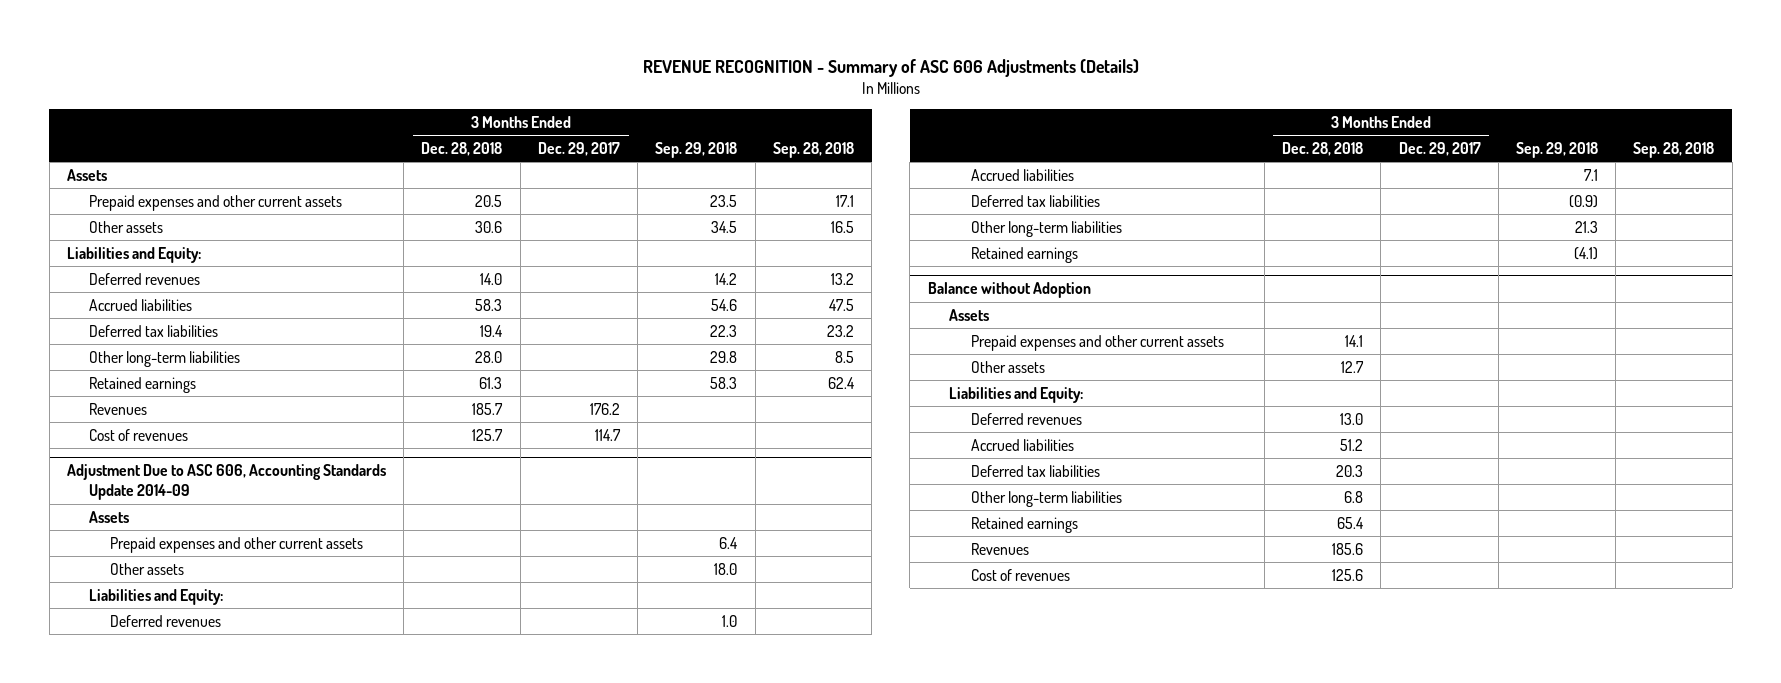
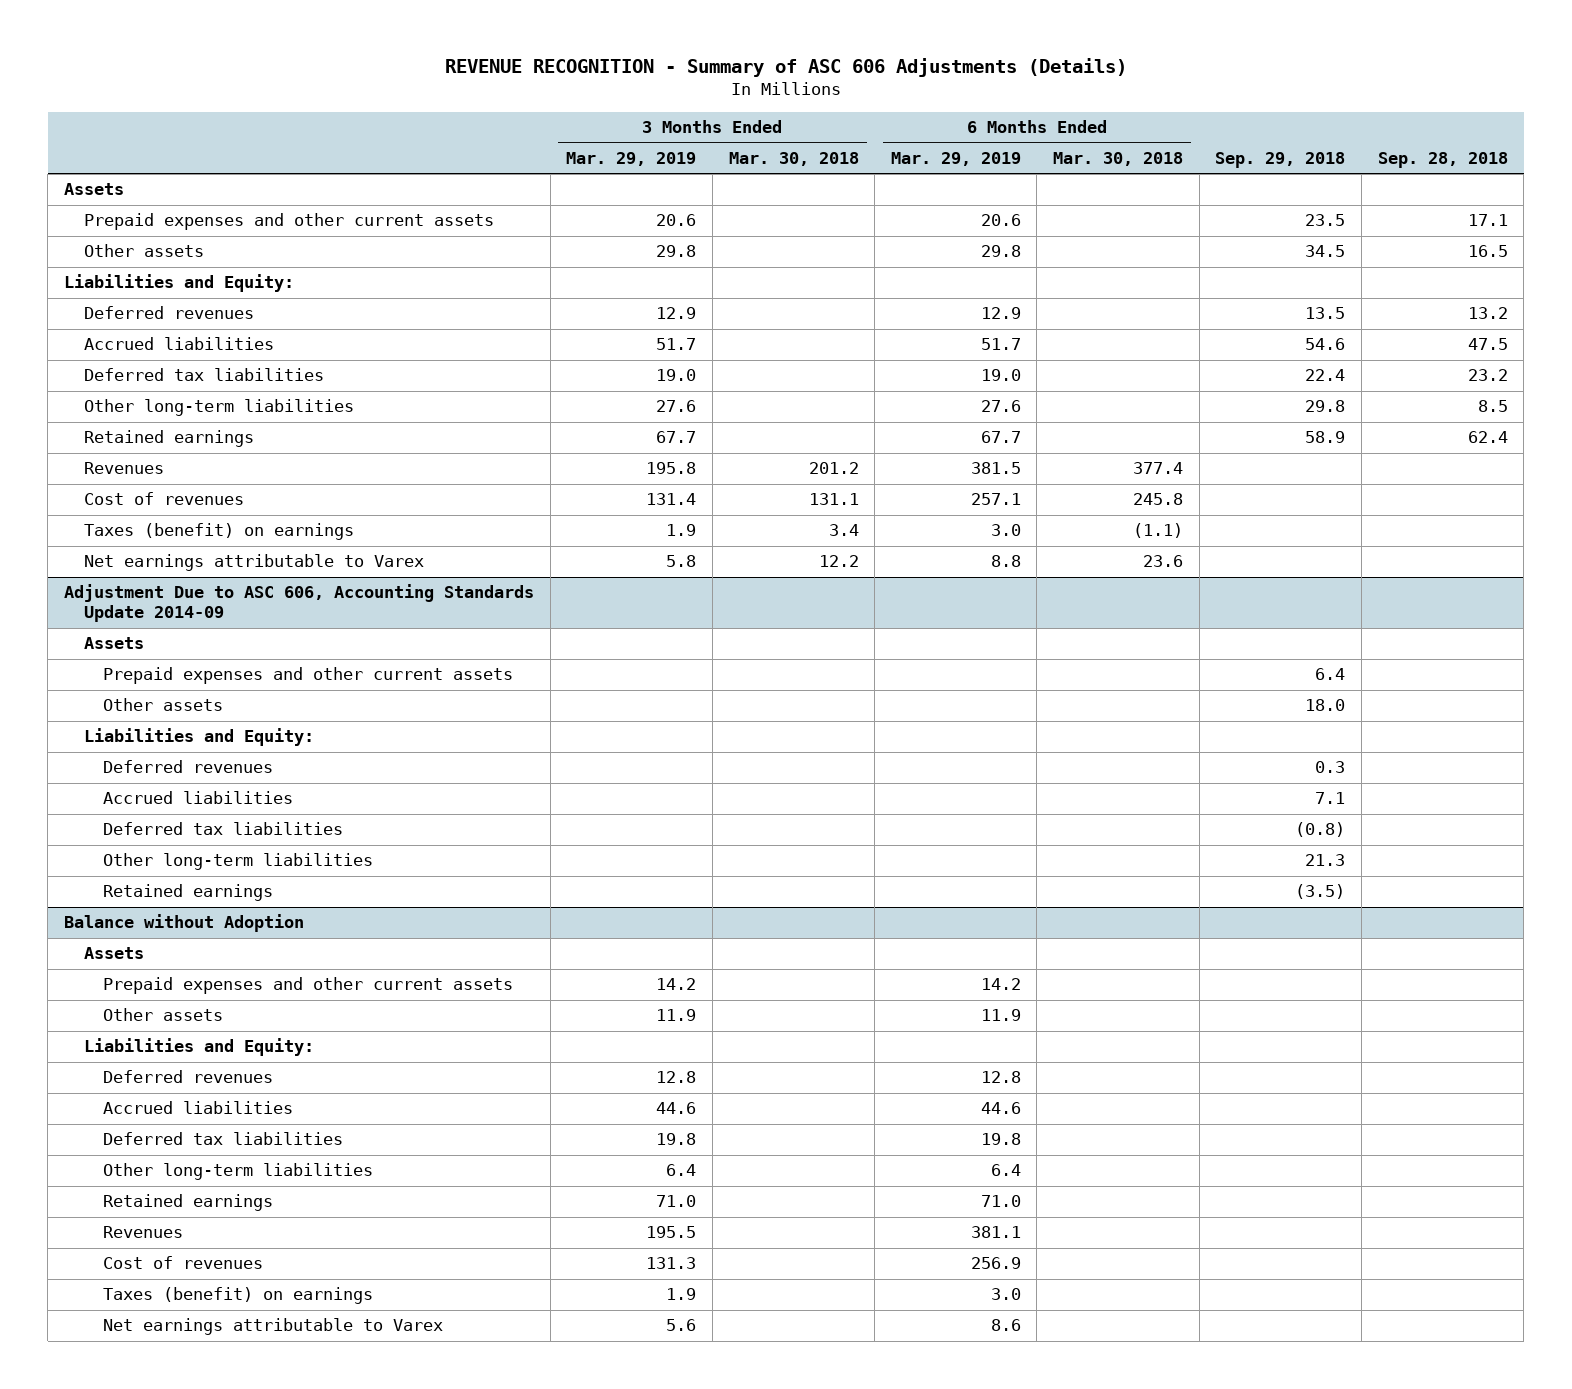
- | 3 Months Ended Dec. 28, 2018 | 3 Months Ended Dec. 29, 2017 | Sep. 29, 2018 | Sep. 28, 2018
+ | 3 Months Ended Mar. 29, 2019 | 3 Months Ended Mar. 30, 2018 | 6 Months Ended Mar. 29, 2019 | 6 Months Ended Mar. 30, 2018 | Sep. 29, 2018 | Sep. 28, 2018
- Deferred revenues | 14.0 | | 14.2 | 13.2
+ Deferred revenues | 12.9 | | 12.9 | | 13.5 | 13.2
- Deferred tax liabilities | 19.4 | | 22.3 | 23.2
+ Deferred tax liabilities | 19.0 | | 19.0 | | 22.4 | 23.2
- Retained earnings | 61.3 | | 58.3 | 62.4
+ Retained earnings | 67.7 | | 67.7 | | 58.9 | 62.4
+ Taxes (benefit) on earnings | 1.9 | 3.4 | 3.0 | (1.1) | |
+ Net earnings attributable to Varex | 5.8 | 12.2 | 8.8 | 23.6 | |
@ Adjustment Due to ASC 606, Accounting Standards Update 2014-09
- Deferred revenues | | | 1.0 |
+ Deferred revenues | | | | | 0.3 |
- Deferred tax liabilities | | | (0.9) |
+ Deferred tax liabilities | | | | | (0.8) |
- Retained earnings | | | (4.1) |
+ Retained earnings | | | | | (3.5) |
@ Balance without Adoption
+ Taxes (benefit) on earnings | 1.9 | | 3.0 | | |
+ Net earnings attributable to Varex | 5.6 | | 8.6 | | |

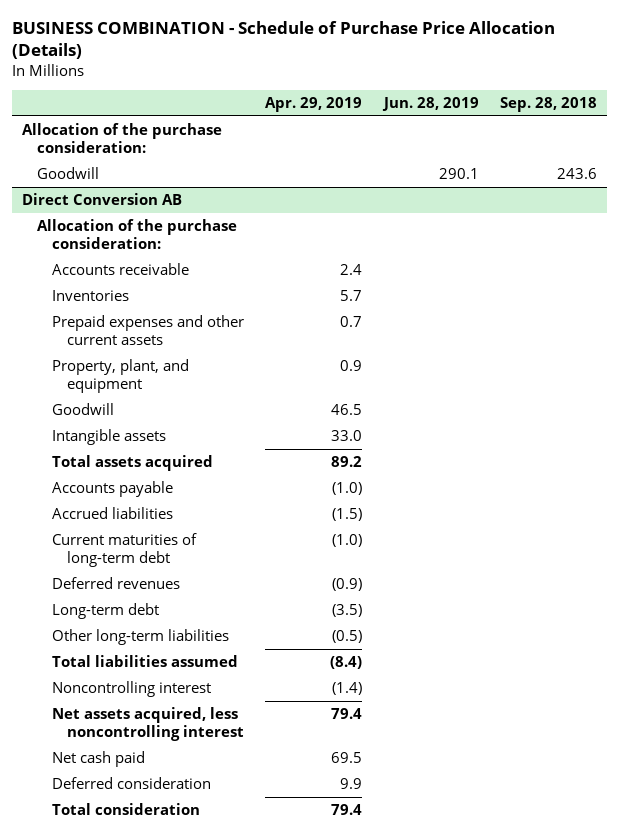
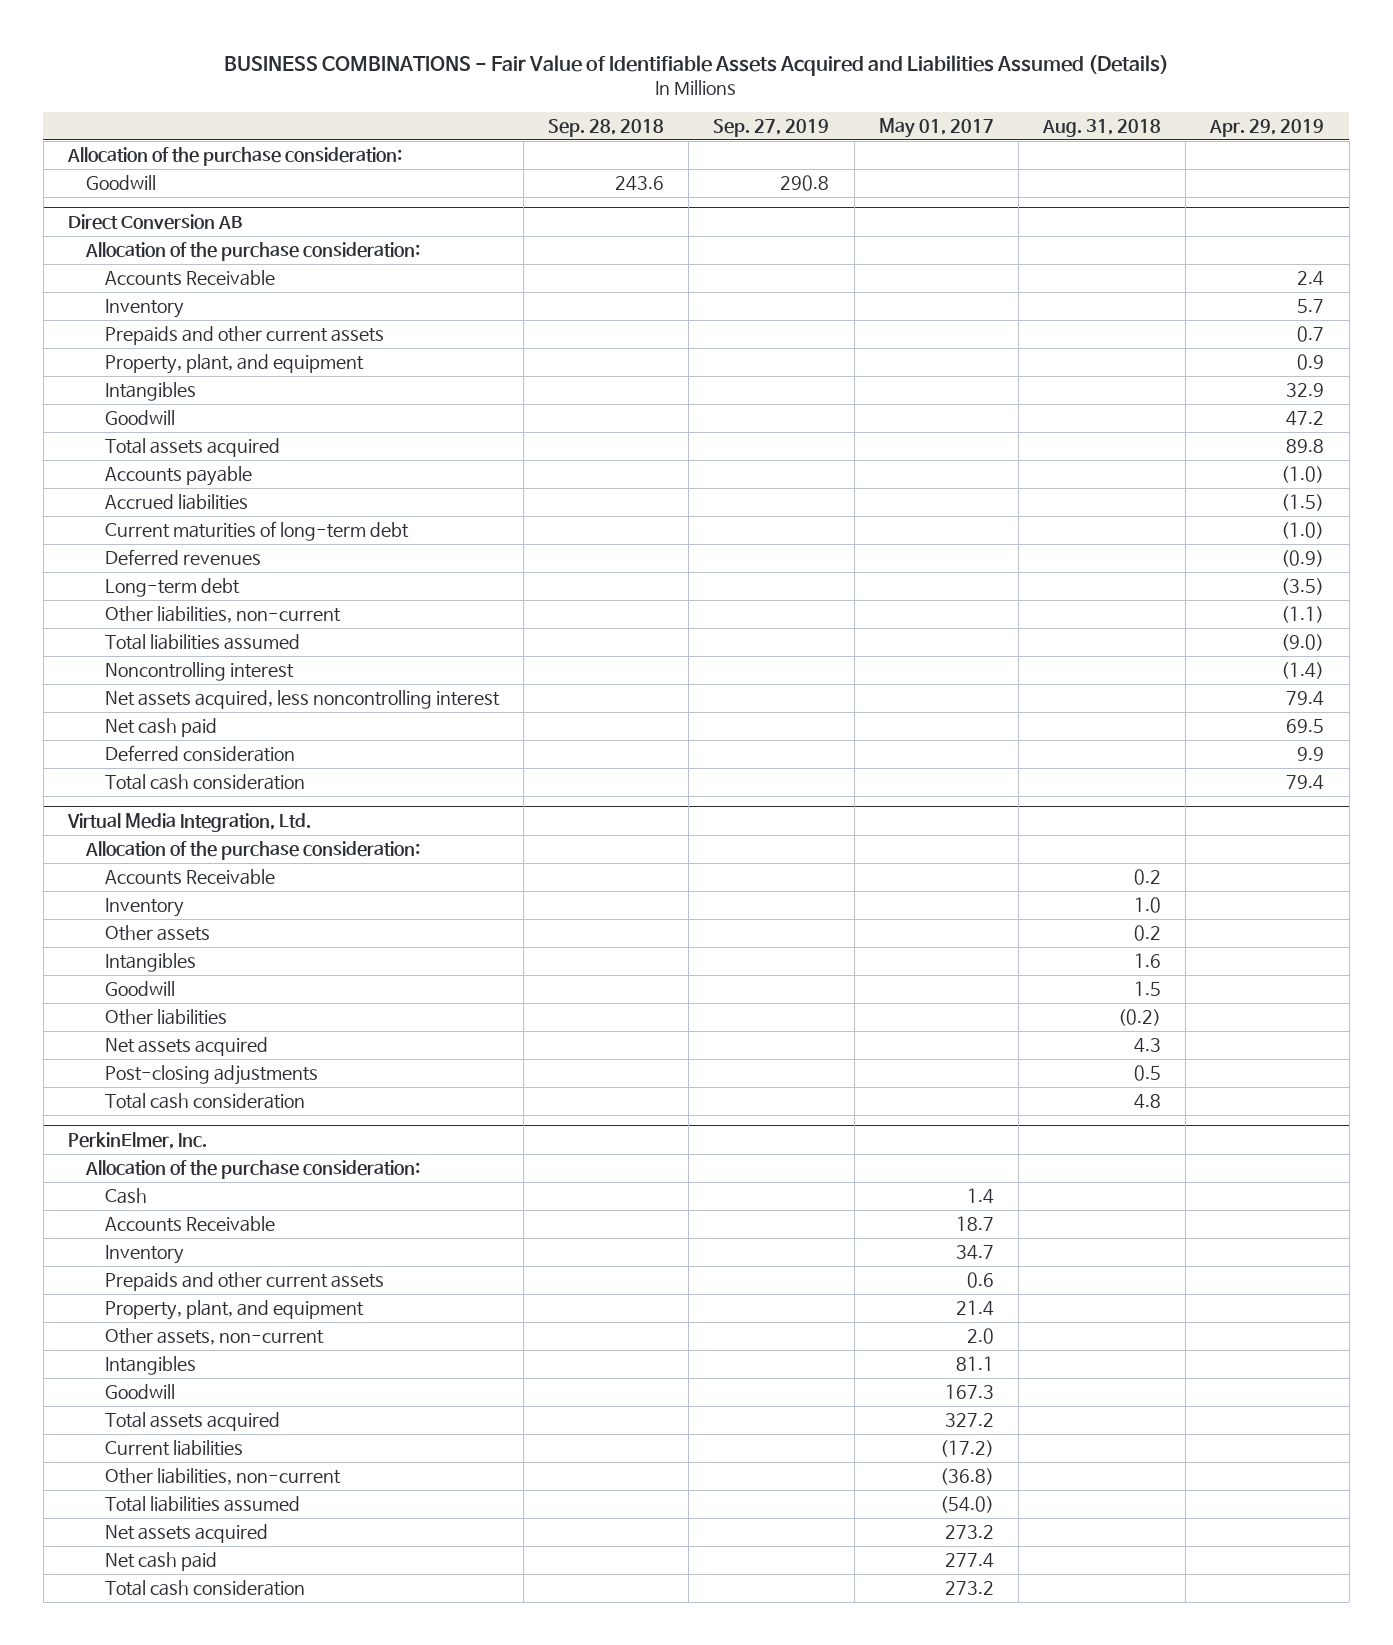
- BUSINESS COMBINATION - Schedule of Purchase Price Allocation (Details)
+ BUSINESS COMBINATIONS - Fair Value of Identifiable Assets Acquired and Liabilities Assumed (Details)
- | Apr. 29, 2019 | Jun. 28, 2019 | Sep. 28, 2018
+ | Sep. 28, 2018 | Sep. 27, 2019 | May 01, 2017 | Aug. 31, 2018 | Apr. 29, 2019
@ Direct Conversion AB
- Accounts receivable | 2.4 | |
- Inventories | 5.7 | |
- Prepaid expenses and other current assets | 0.7 | |
+ Accounts Receivable | | | | | 2.4
+ Inventory | | | | | 5.7
+ Prepaids and other current assets | | | | | 0.7
- Goodwill | 46.5 | |
- Intangible assets | 33.0 | |
- Total assets acquired | 89.2 | |
+ Intangibles | | | | | 32.9
+ Goodwill | | | | | 47.2
+ Total assets acquired | | | | | 89.8
- Other long-term liabilities | (0.5) | |
- Total liabilities assumed | (8.4) | |
+ Other liabilities, non-current | | | | | (1.1)
+ Total liabilities assumed | | | | | (9.0)
- Total consideration | 79.4 | |
+ Total cash consideration | | | | | 79.4
+ Virtual Media Integration, Ltd.
+ Allocation of the purchase consideration:
+ Accounts Receivable | | | | 0.2 |
+ Inventory | | | | 1.0 |
+ Other assets | | | | 0.2 |
+ Intangibles | | | | 1.6 |
+ Goodwill | | | | 1.5 |
+ Other liabilities | | | | (0.2) |
+ Net assets acquired | | | | 4.3 |
+ Post-closing adjustments | | | | 0.5 |
+ Total cash consideration | | | | 4.8 |
+ PerkinElmer, Inc.
+ Allocation of the purchase consideration:
+ Cash | | | 1.4 | |
+ Accounts Receivable | | | 18.7 | |
+ Inventory | | | 34.7 | |
+ Prepaids and other current assets | | | 0.6 | |
+ Property, plant, and equipment | | | 21.4 | |
+ Other assets, non-current | | | 2.0 | |
+ Intangibles | | | 81.1 | |
+ Goodwill | | | 167.3 | |
+ Total assets acquired | | | 327.2 | |
+ Current liabilities | | | (17.2) | |
+ Other liabilities, non-current | | | (36.8) | |
+ Total liabilities assumed | | | (54.0) | |
+ Net assets acquired | | | 273.2 | |
+ Net cash paid | | | 277.4 | |
+ Total cash consideration | | | 273.2 | |

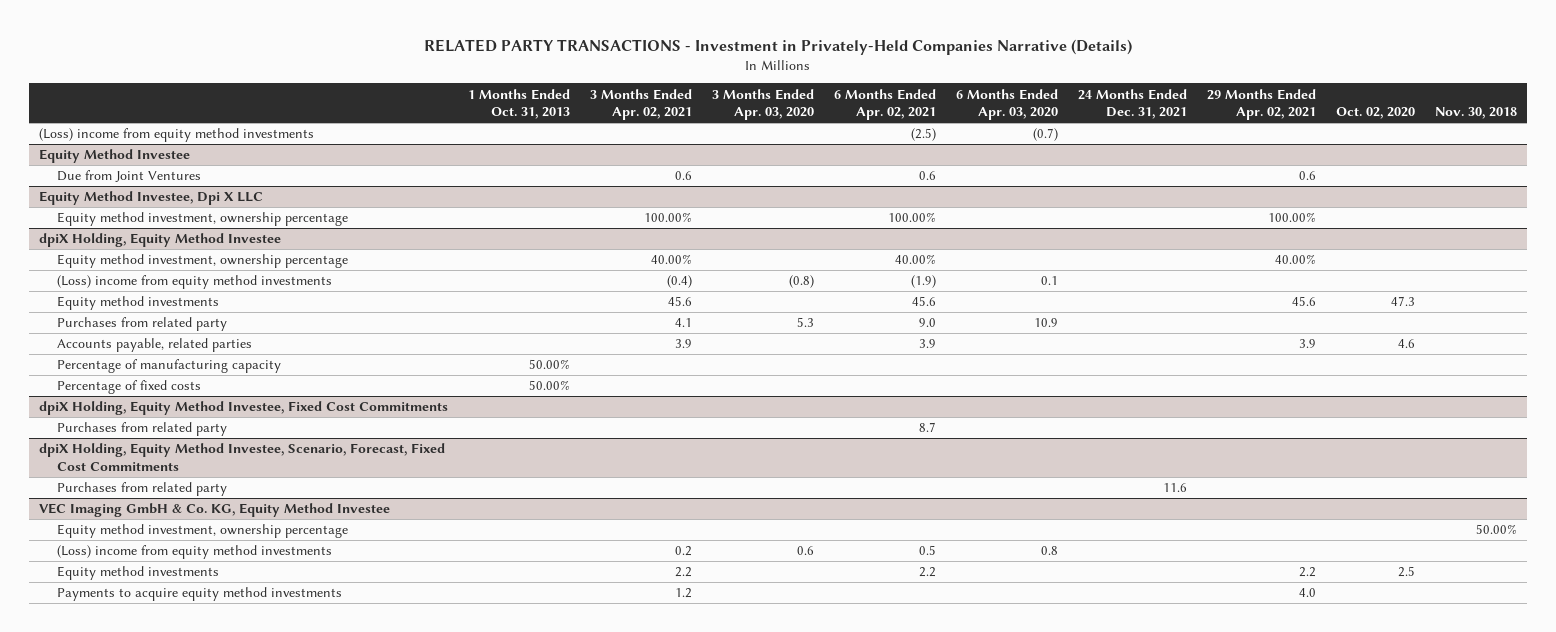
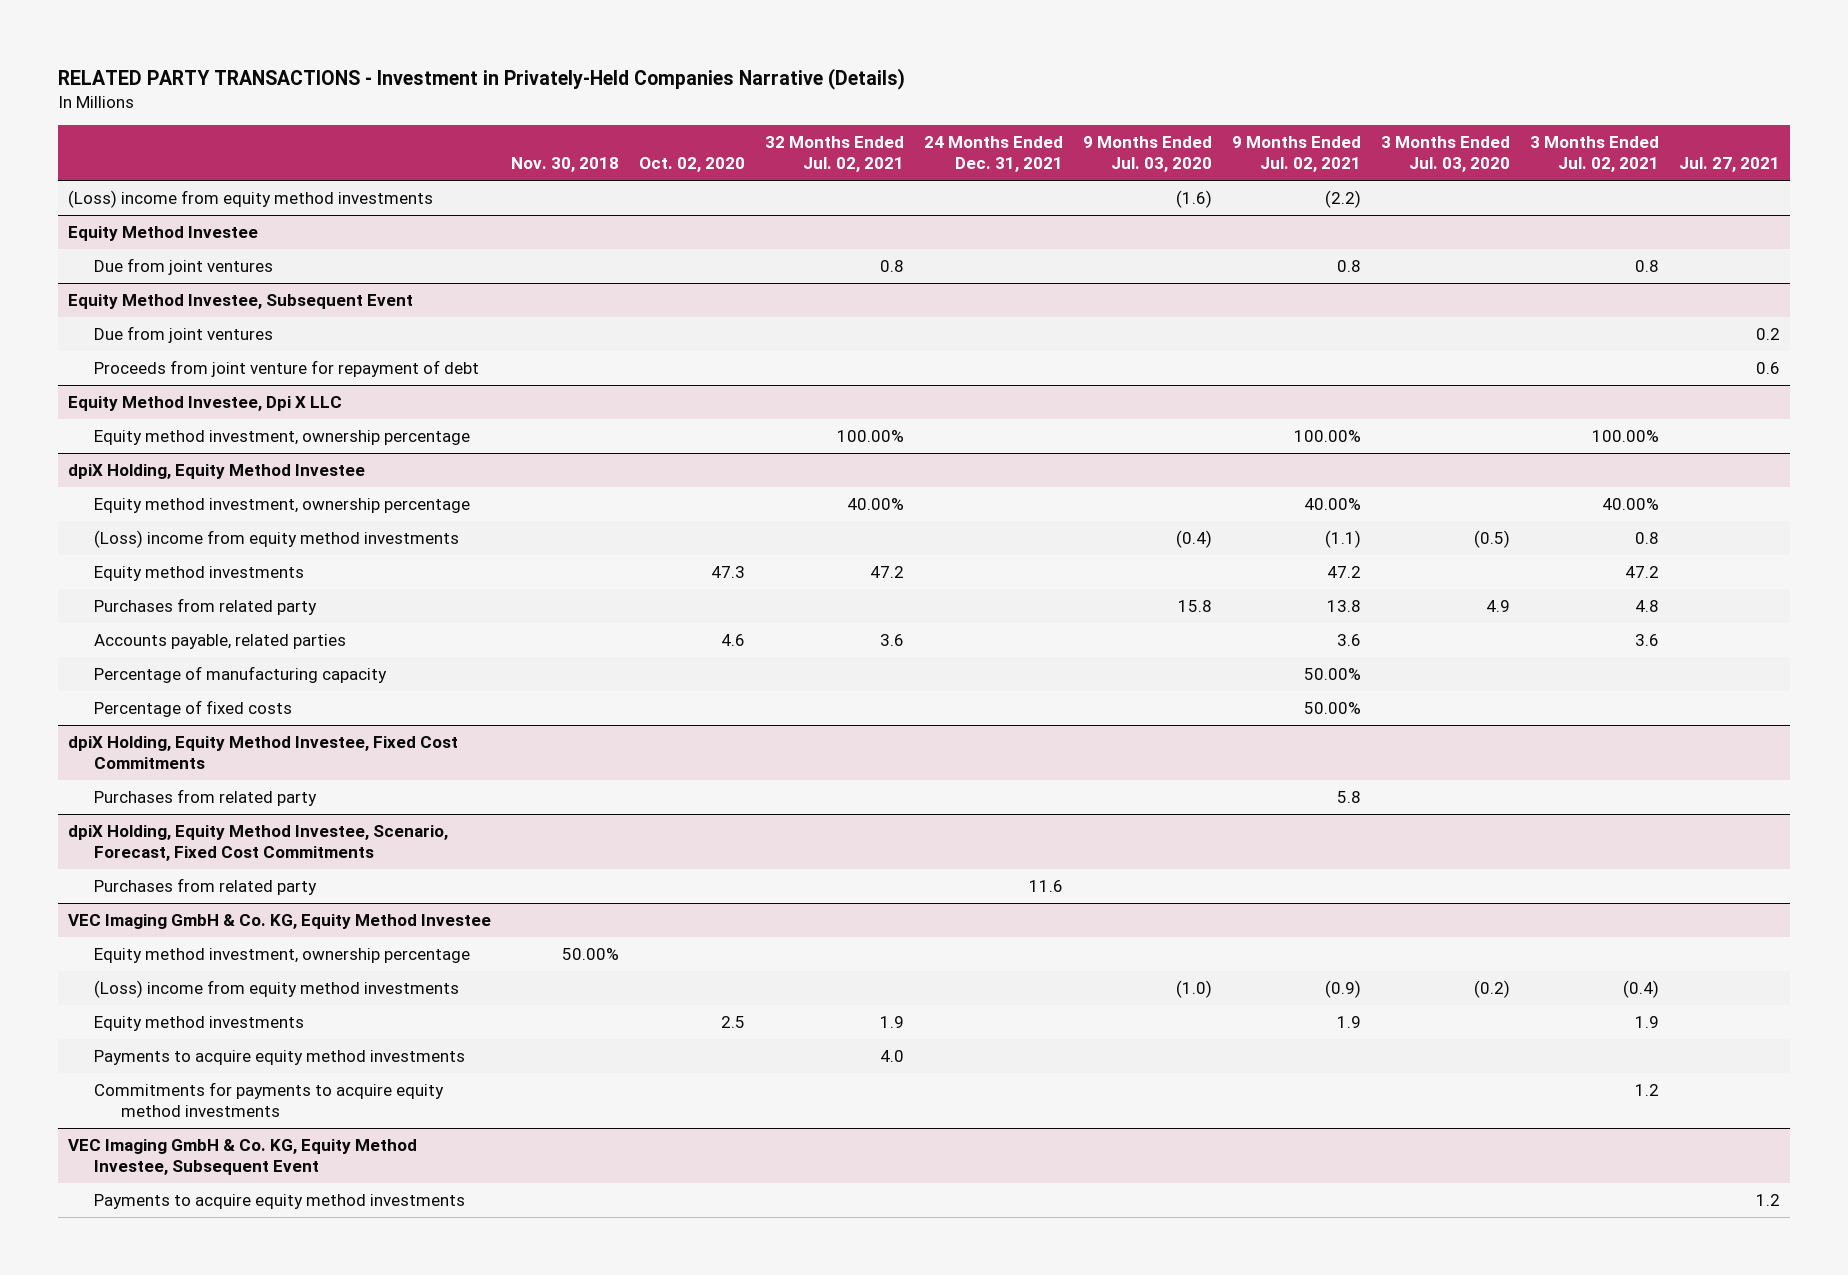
- | 1 Months Ended Oct. 31, 2013 | 3 Months Ended Apr. 02, 2021 | 3 Months Ended Apr. 03, 2020 | 6 Months Ended Apr. 02, 2021 | 6 Months Ended Apr. 03, 2020 | 24 Months Ended Dec. 31, 2021 | 29 Months Ended Apr. 02, 2021 | Oct. 02, 2020 | Nov. 30, 2018
+ | Nov. 30, 2018 | Oct. 02, 2020 | 32 Months Ended Jul. 02, 2021 | 24 Months Ended Dec. 31, 2021 | 9 Months Ended Jul. 03, 2020 | 9 Months Ended Jul. 02, 2021 | 3 Months Ended Jul. 03, 2020 | 3 Months Ended Jul. 02, 2021 | Jul. 27, 2021
@ Equity Method Investee
- Due from Joint Ventures | | 0.6 | | 0.6 | | | 0.6 | |
+ Due from joint ventures | | | 0.8 | | | 0.8 | | 0.8 |
+ Equity Method Investee, Subsequent Event
+ Due from joint ventures | | | | | | | | | 0.2
+ Proceeds from joint venture for repayment of debt | | | | | | | | | 0.6
@ VEC Imaging GmbH & Co. KG, Equity Method Investee
+ Commitments for payments to acquire equity method investments | | | | | | | | 1.2 |
+ VEC Imaging GmbH & Co. KG, Equity Method Investee, Subsequent Event
+ Payments to acquire equity method investments | | | | | | | | | 1.2

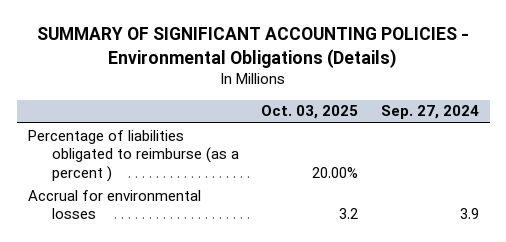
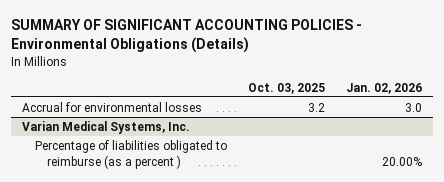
- | Oct. 03, 2025 | Sep. 27, 2024
+ | Oct. 03, 2025 | Jan. 02, 2026
- Percentage of liabilities obligated to reimburse (as a percent ) | 20.00% |
+ Varian Medical Systems, Inc.
+ Percentage of liabilities obligated to reimburse (as a percent ) | | 20.00%

